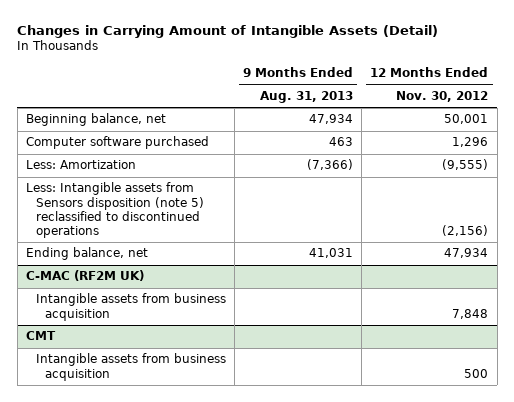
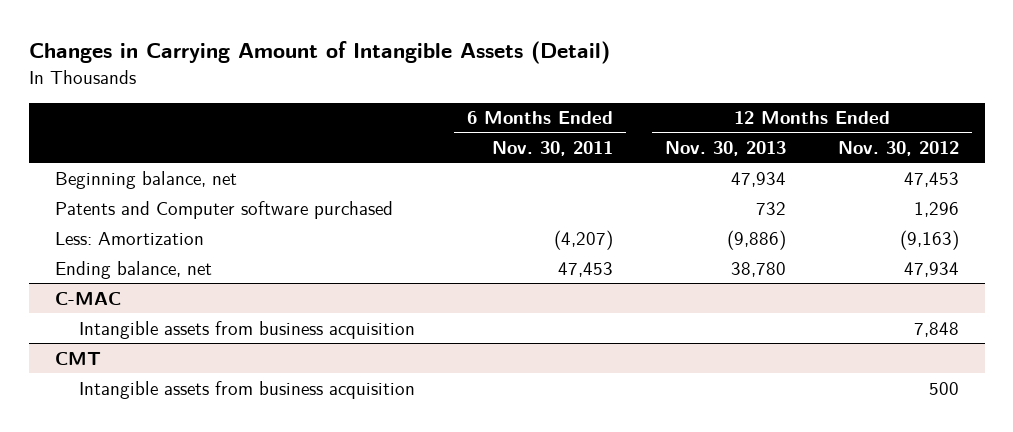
- | 9 Months Ended Aug. 31, 2013 | 12 Months Ended Nov. 30, 2012
+ | 6 Months Ended Nov. 30, 2011 | 12 Months Ended Nov. 30, 2013 | 12 Months Ended Nov. 30, 2012
- Beginning balance, net | 47,934 | 50,001
- Computer software purchased | 463 | 1,296
- Less: Amortization | (7,366) | (9,555)
- Less: Intangible assets from Sensors disposition (note 5) reclassified to discontinued operations | | (2,156)
+ Beginning balance, net | | 47,934 | 47,453
+ Patents and Computer software purchased | | 732 | 1,296
+ Less: Amortization | (4,207) | (9,886) | (9,163)
- C-MAC (RF2M UK)
+ C-MAC

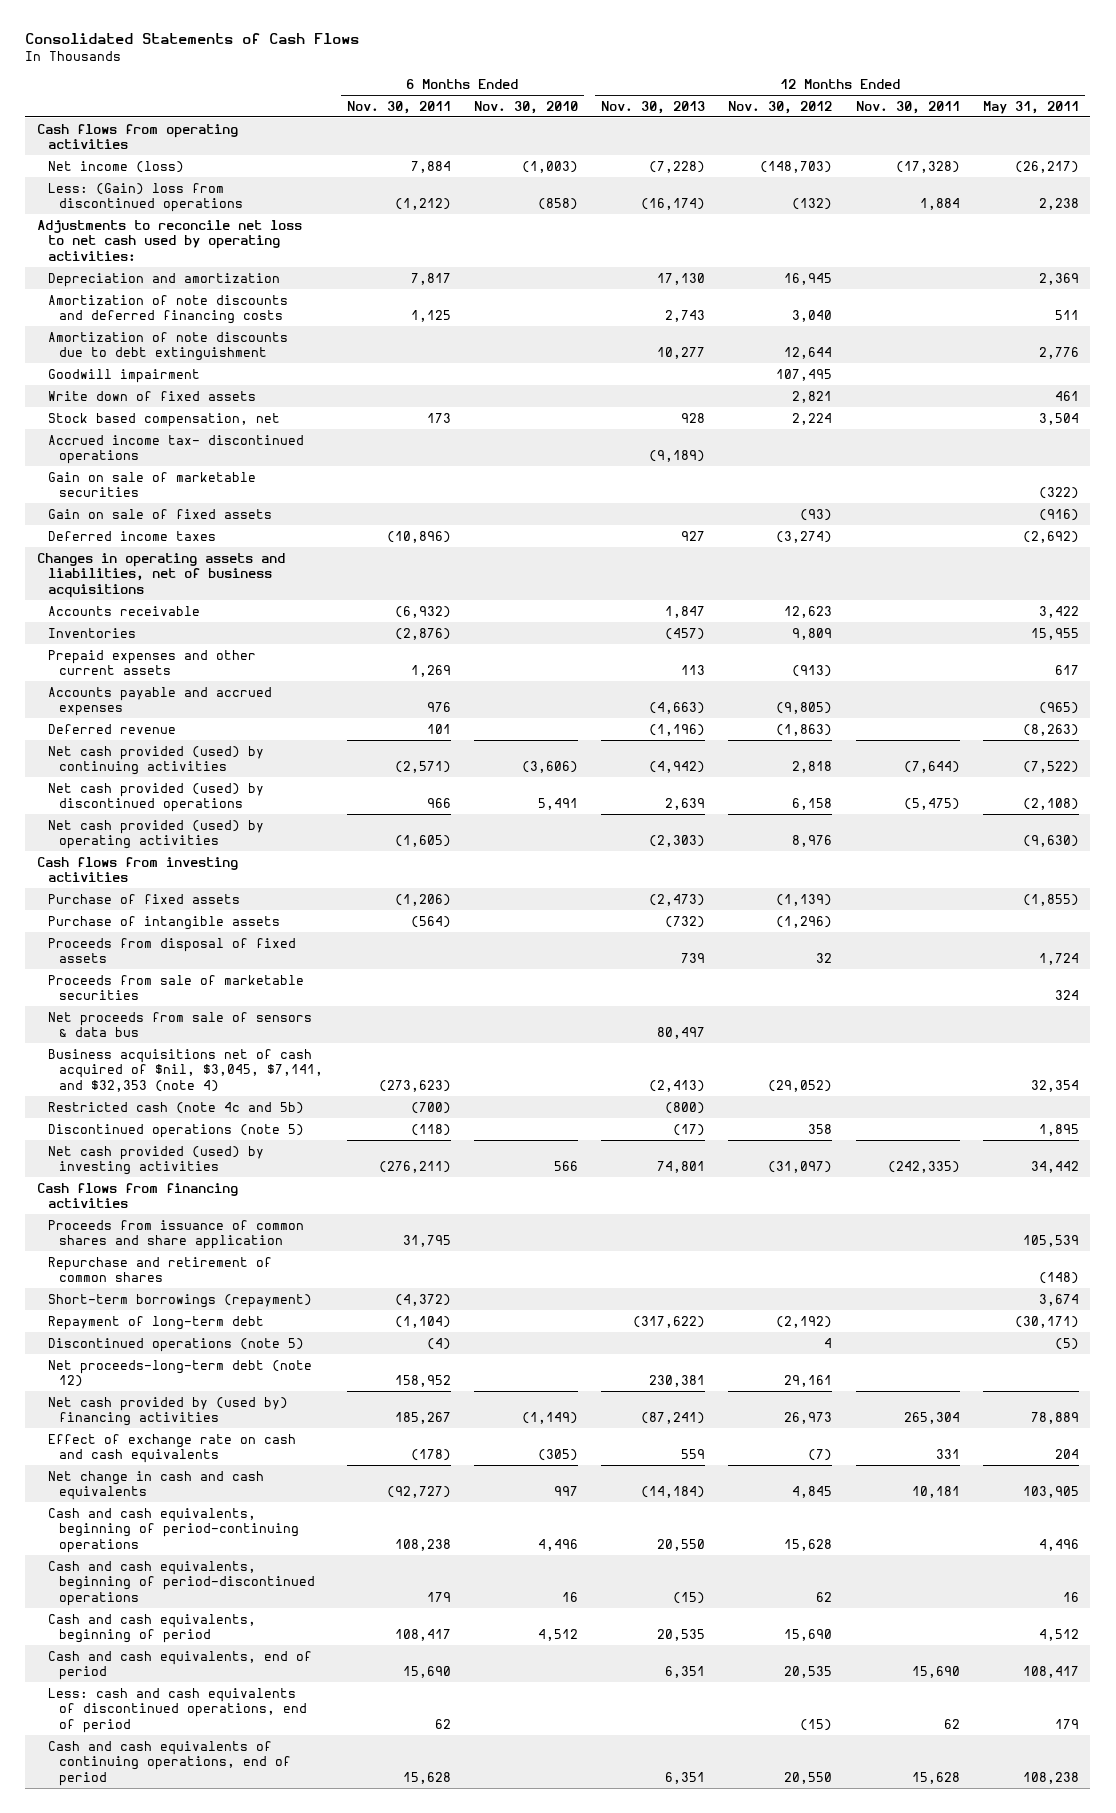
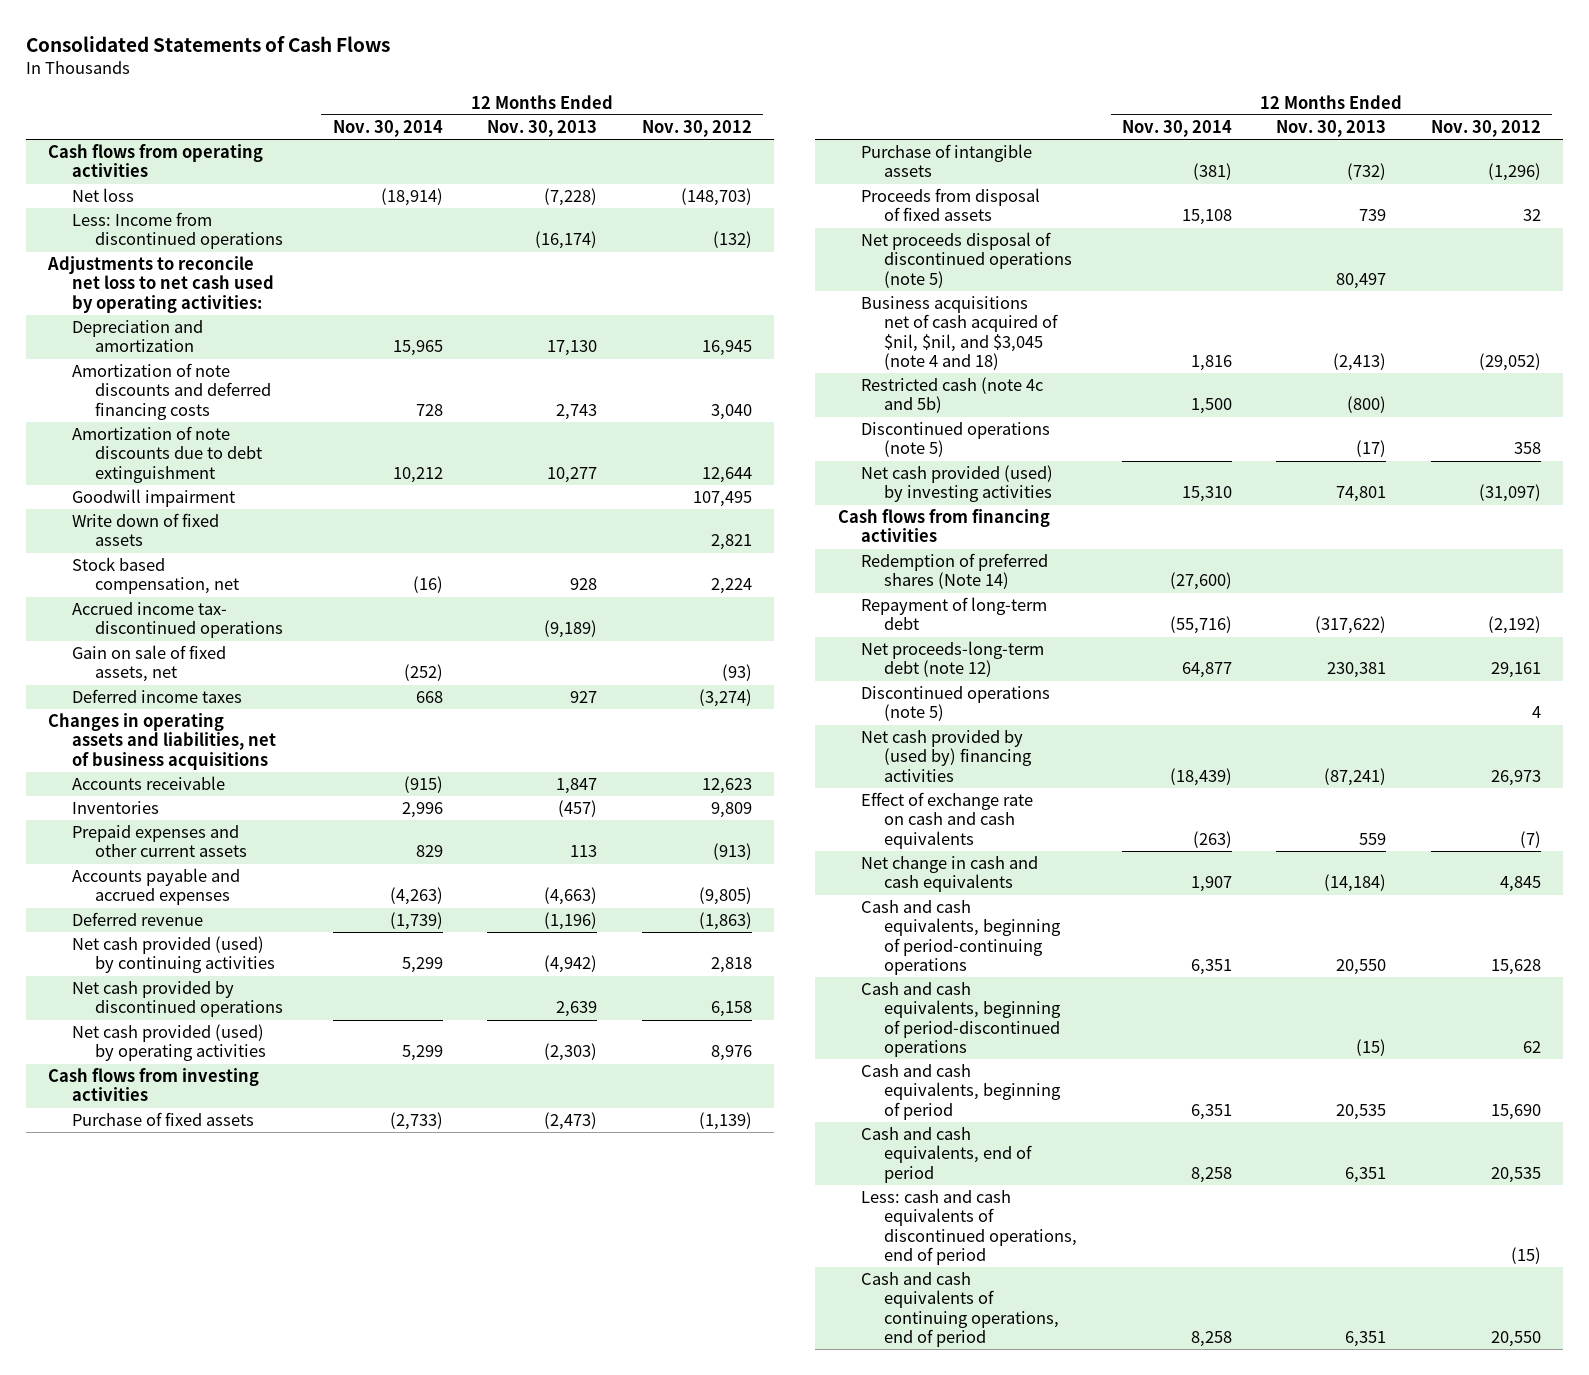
- | 6 Months Ended Nov. 30, 2011 | 6 Months Ended Nov. 30, 2010 | 12 Months Ended Nov. 30, 2013 | 12 Months Ended Nov. 30, 2012 | 12 Months Ended Nov. 30, 2011 | 12 Months Ended May 31, 2011
+ | 12 Months Ended Nov. 30, 2014 | 12 Months Ended Nov. 30, 2013 | 12 Months Ended Nov. 30, 2012
- Net income (loss) | 7,884 | (1,003) | (7,228) | (148,703) | (17,328) | (26,217)
- Less: (Gain) loss from discontinued operations | (1,212) | (858) | (16,174) | (132) | 1,884 | 2,238
+ Net loss | (18,914) | (7,228) | (148,703)
+ Less: Income from discontinued operations | | (16,174) | (132)
- Gain on sale of marketable securities | | | | | | (322)
- Gain on sale of fixed assets | | | | (93) | | (916)
+ Gain on sale of fixed assets, net | (252) | | (93)
- Net cash provided (used) by discontinued operations | 966 | 5,491 | 2,639 | 6,158 | (5,475) | (2,108)
+ Net cash provided by discontinued operations | | 2,639 | 6,158
- Proceeds from sale of marketable securities | | | | | | 324
- Net proceeds from sale of sensors & data bus | | | 80,497 | | |
- Business acquisitions net of cash acquired of $nil, $3,045, $7,141, and $32,353 (note 4) | (273,623) | | (2,413) | (29,052) | | 32,354
+ Net proceeds disposal of discontinued operations (note 5) | | 80,497 |
+ Business acquisitions net of cash acquired of $nil, $nil, and $3,045 (note 4 and 18) | 1,816 | (2,413) | (29,052)
- Proceeds from issuance of common shares and share application | 31,795 | | | | | 105,539
- Repurchase and retirement of common shares | | | | | | (148)
- Short-term borrowings (repayment) | (4,372) | | | | | 3,674
+ Redemption of preferred shares (Note 14) | (27,600) | |
moved down: Discontinued operations (note 5) | | | 4

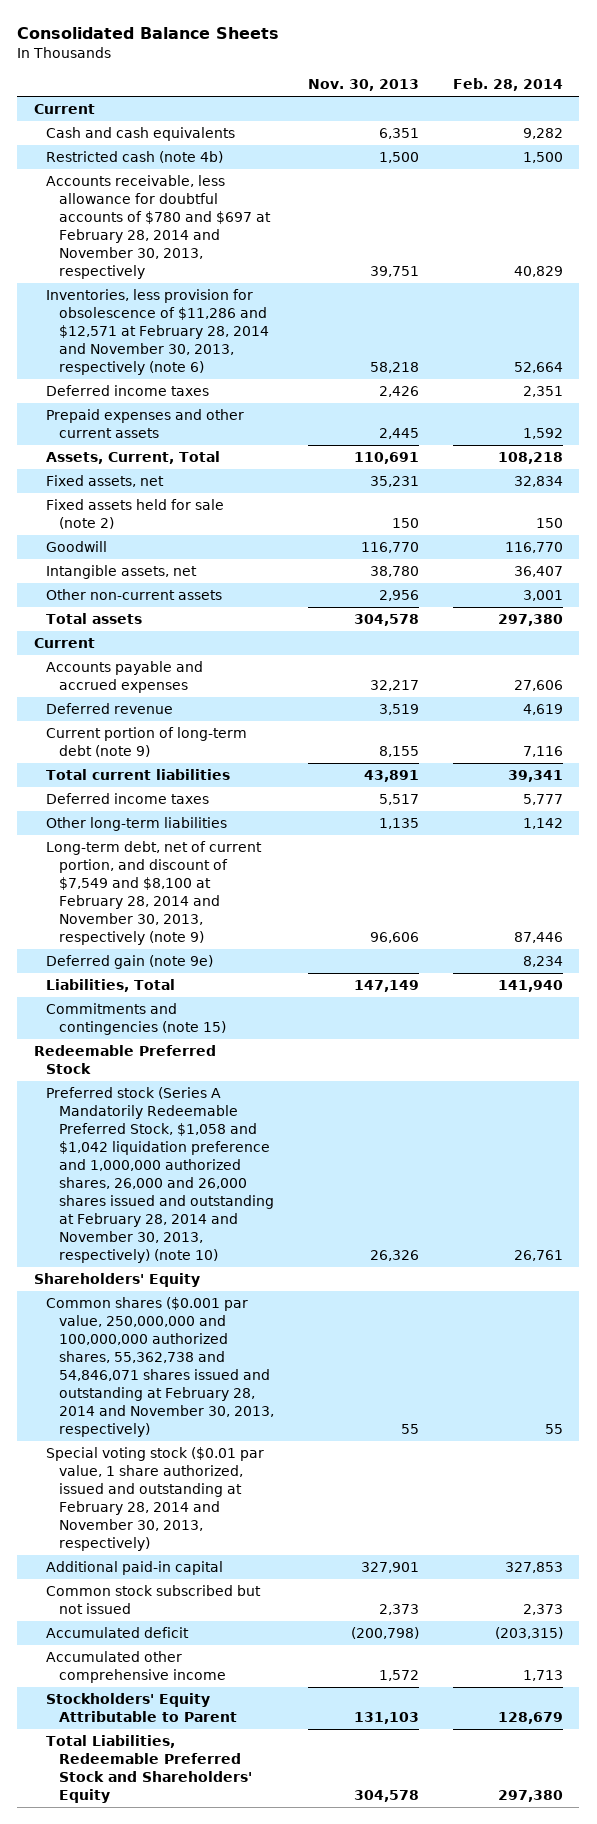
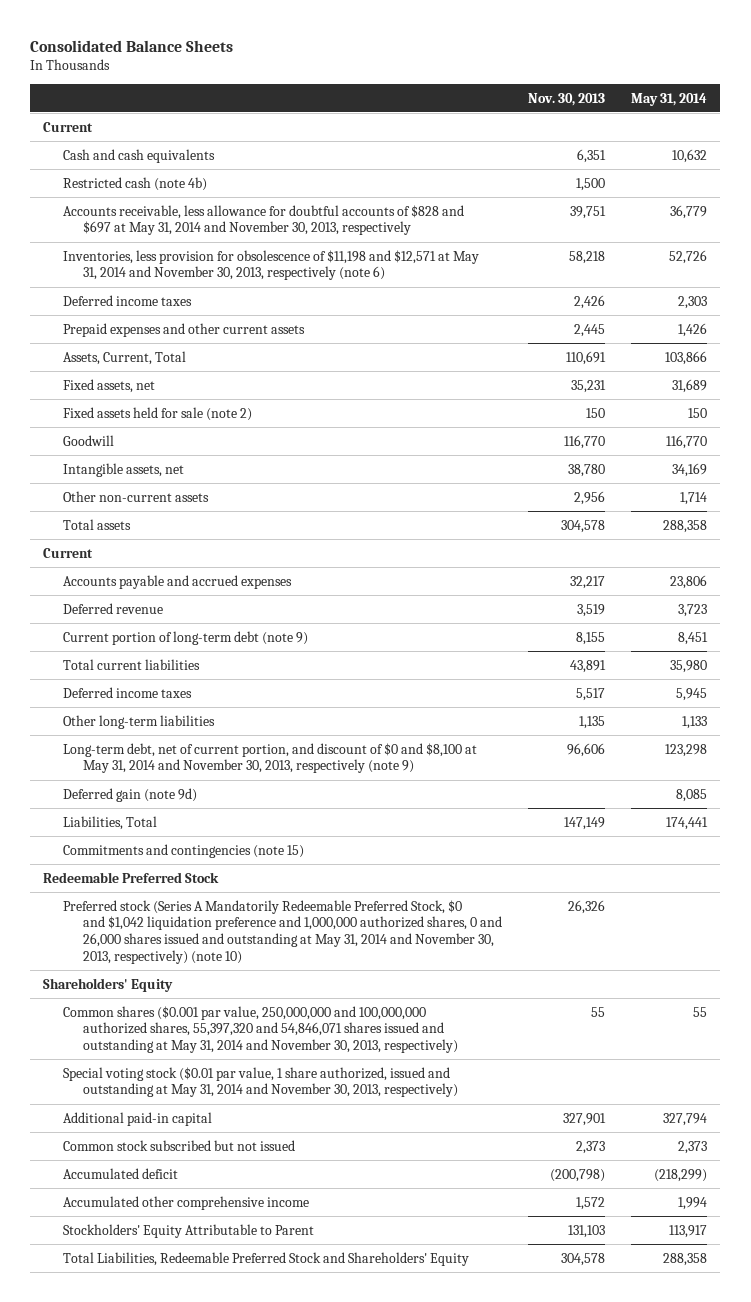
- | Nov. 30, 2013 | Feb. 28, 2014
+ | Nov. 30, 2013 | May 31, 2014
- Accounts receivable, less allowance for doubtful accounts of $780 and $697 at February 28, 2014 and November 30, 2013, respectively | 39,751 | 40,829
- Inventories, less provision for obsolescence of $11,286 and $12,571 at February 28, 2014 and November 30, 2013, respectively (note 6) | 58,218 | 52,664
+ Accounts receivable, less allowance for doubtful accounts of $828 and $697 at May 31, 2014 and November 30, 2013, respectively | 39,751 | 36,779
+ Inventories, less provision for obsolescence of $11,198 and $12,571 at May 31, 2014 and November 30, 2013, respectively (note 6) | 58,218 | 52,726
- Long-term debt, net of current portion, and discount of $7,549 and $8,100 at February 28, 2014 and November 30, 2013, respectively (note 9) | 96,606 | 87,446
- Deferred gain (note 9e) | | 8,234
+ Long-term debt, net of current portion, and discount of $0 and $8,100 at May 31, 2014 and November 30, 2013, respectively (note 9) | 96,606 | 123,298
+ Deferred gain (note 9d) | | 8,085
- Preferred stock (Series A Mandatorily Redeemable Preferred Stock, $1,058 and $1,042 liquidation preference and 1,000,000 authorized shares, 26,000 and 26,000 shares issued and outstanding at February 28, 2014 and November 30, 2013, respectively) (note 10) | 26,326 | 26,761
+ Preferred stock (Series A Mandatorily Redeemable Preferred Stock, $0 and $1,042 liquidation preference and 1,000,000 authorized shares, 0 and 26,000 shares issued and outstanding at May 31, 2014 and November 30, 2013, respectively) (note 10) | 26,326 |
- Common shares ($0.001 par value, 250,000,000 and 100,000,000 authorized shares, 55,362,738 and 54,846,071 shares issued and outstanding at February 28, 2014 and November 30, 2013, respectively) | 55 | 55
- Special voting stock ($0.01 par value, 1 share authorized, issued and outstanding at February 28, 2014 and November 30, 2013, respectively)
+ Common shares ($0.001 par value, 250,000,000 and 100,000,000 authorized shares, 55,397,320 and 54,846,071 shares issued and outstanding at May 31, 2014 and November 30, 2013, respectively) | 55 | 55
+ Special voting stock ($0.01 par value, 1 share authorized, issued and outstanding at May 31, 2014 and November 30, 2013, respectively)

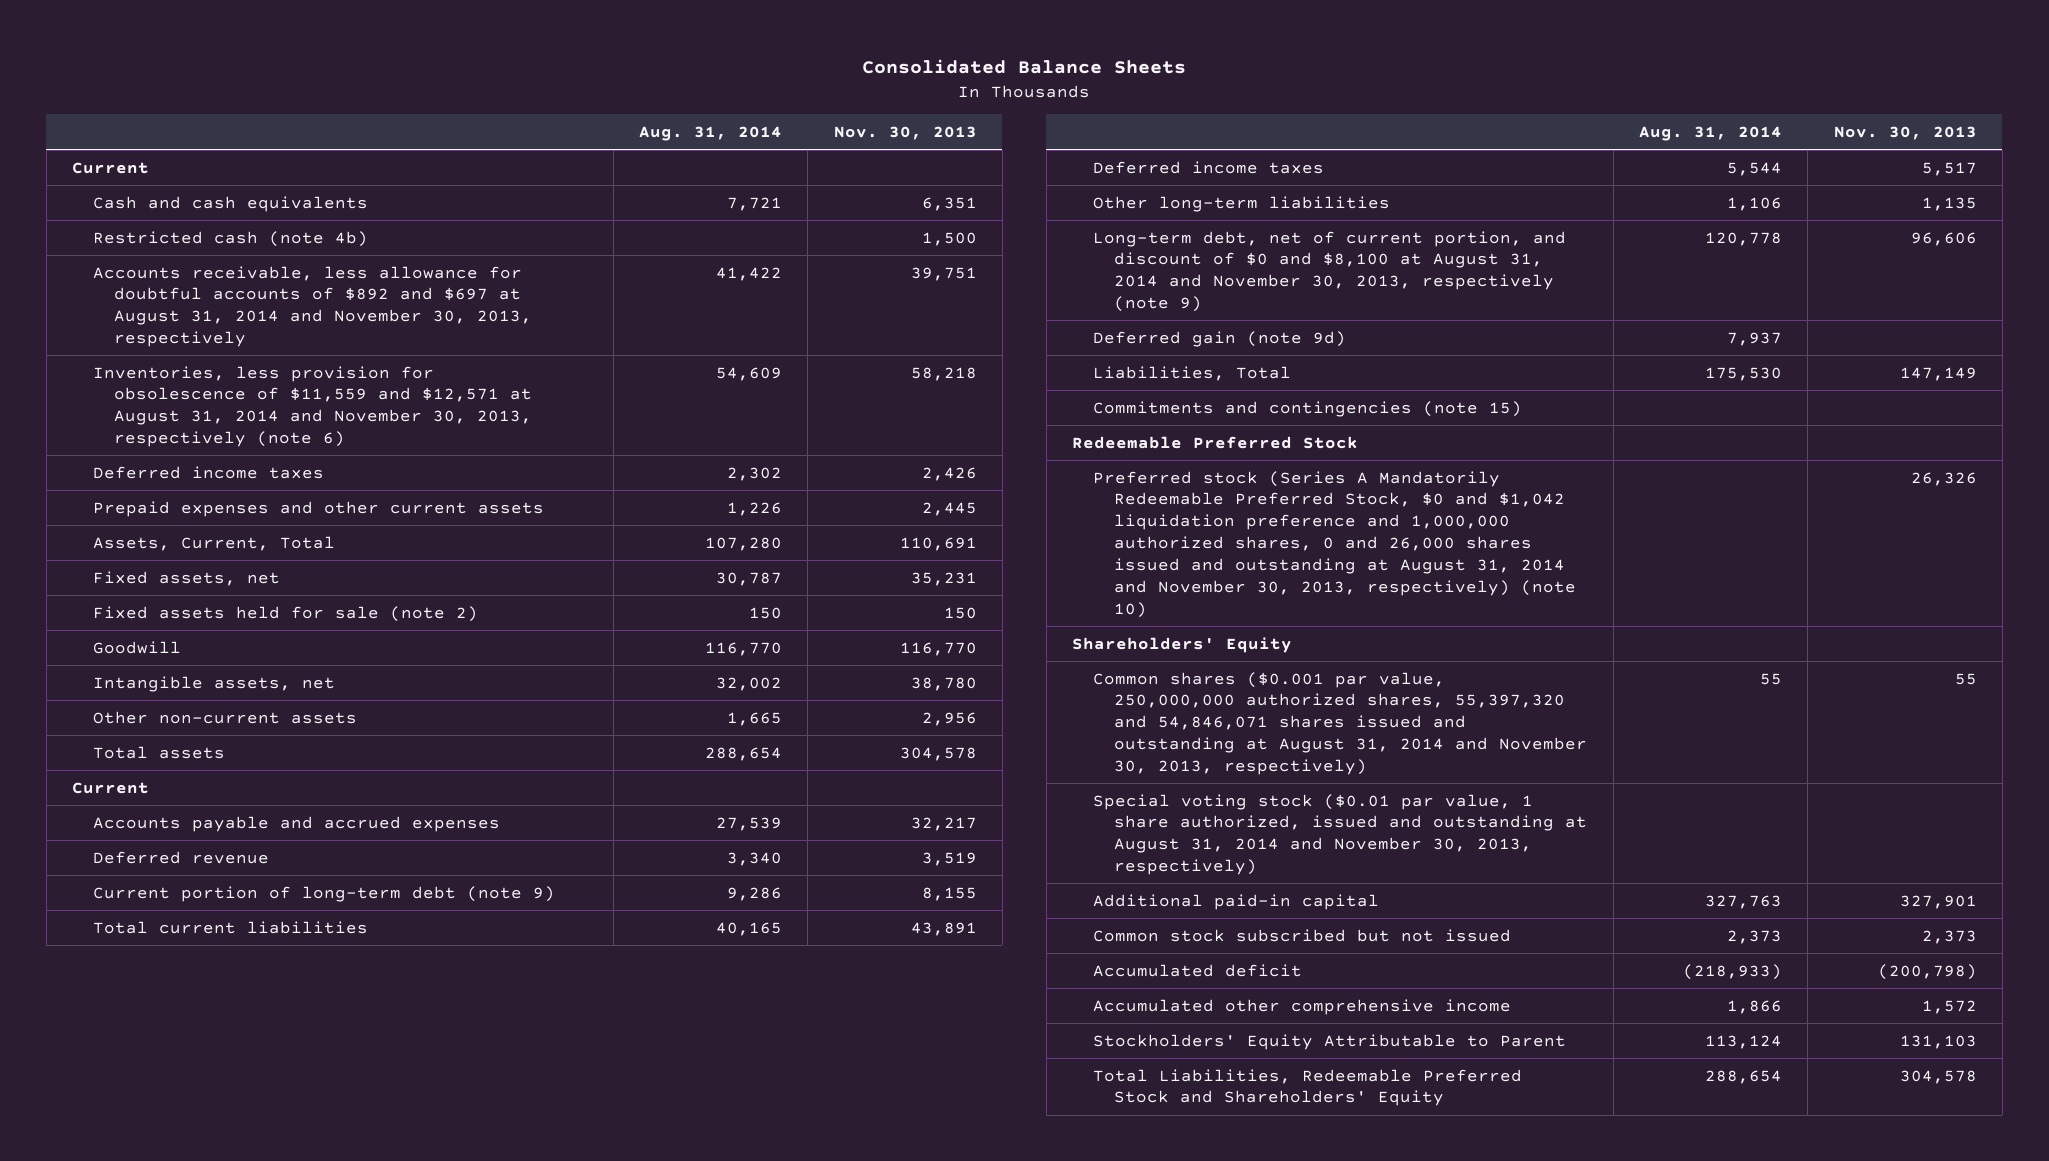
- | Nov. 30, 2013 | May 31, 2014
+ | Aug. 31, 2014 | Nov. 30, 2013
- Accounts receivable, less allowance for doubtful accounts of $828 and $697 at May 31, 2014 and November 30, 2013, respectively | 39,751 | 36,779
- Inventories, less provision for obsolescence of $11,198 and $12,571 at May 31, 2014 and November 30, 2013, respectively (note 6) | 58,218 | 52,726
+ Accounts receivable, less allowance for doubtful accounts of $892 and $697 at August 31, 2014 and November 30, 2013, respectively | 41,422 | 39,751
+ Inventories, less provision for obsolescence of $11,559 and $12,571 at August 31, 2014 and November 30, 2013, respectively (note 6) | 54,609 | 58,218
- Long-term debt, net of current portion, and discount of $0 and $8,100 at May 31, 2014 and November 30, 2013, respectively (note 9) | 96,606 | 123,298
+ Long-term debt, net of current portion, and discount of $0 and $8,100 at August 31, 2014 and November 30, 2013, respectively (note 9) | 120,778 | 96,606
- Preferred stock (Series A Mandatorily Redeemable Preferred Stock, $0 and $1,042 liquidation preference and 1,000,000 authorized shares, 0 and 26,000 shares issued and outstanding at May 31, 2014 and November 30, 2013, respectively) (note 10) | 26,326 |
+ Preferred stock (Series A Mandatorily Redeemable Preferred Stock, $0 and $1,042 liquidation preference and 1,000,000 authorized shares, 0 and 26,000 shares issued and outstanding at August 31, 2014 and November 30, 2013, respectively) (note 10) | | 26,326
- Common shares ($0.001 par value, 250,000,000 and 100,000,000 authorized shares, 55,397,320 and 54,846,071 shares issued and outstanding at May 31, 2014 and November 30, 2013, respectively) | 55 | 55
- Special voting stock ($0.01 par value, 1 share authorized, issued and outstanding at May 31, 2014 and November 30, 2013, respectively)
+ Common shares ($0.001 par value, 250,000,000 authorized shares, 55,397,320 and 54,846,071 shares issued and outstanding at August 31, 2014 and November 30, 2013, respectively) | 55 | 55
+ Special voting stock ($0.01 par value, 1 share authorized, issued and outstanding at August 31, 2014 and November 30, 2013, respectively)

